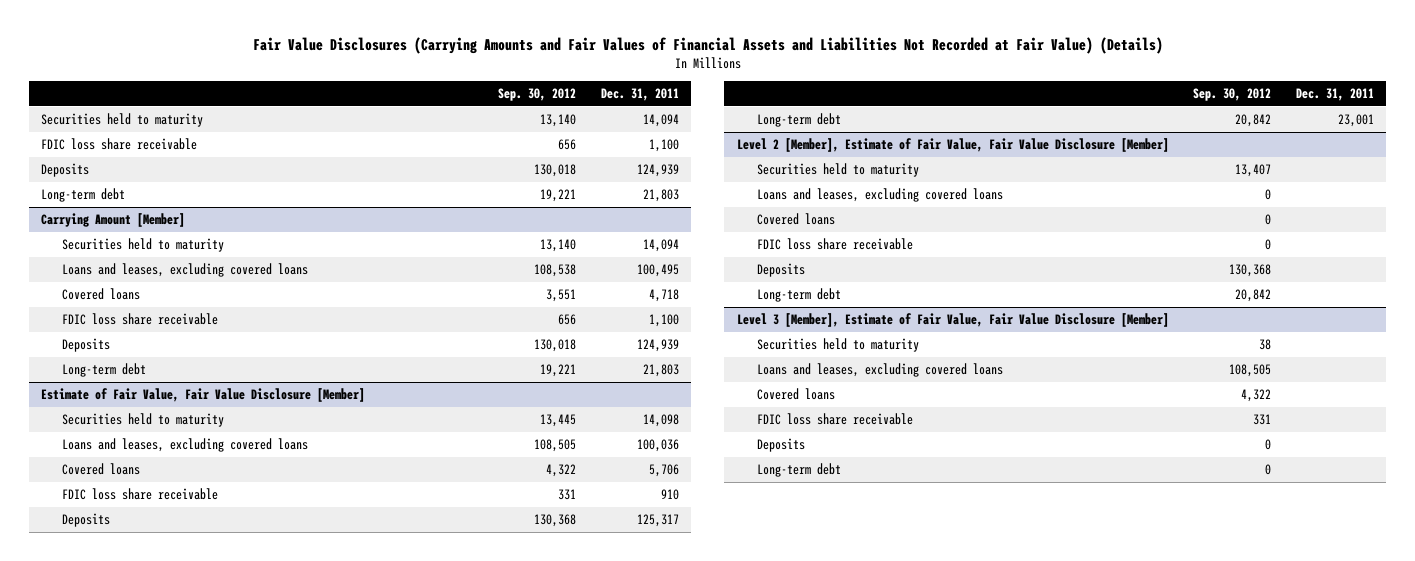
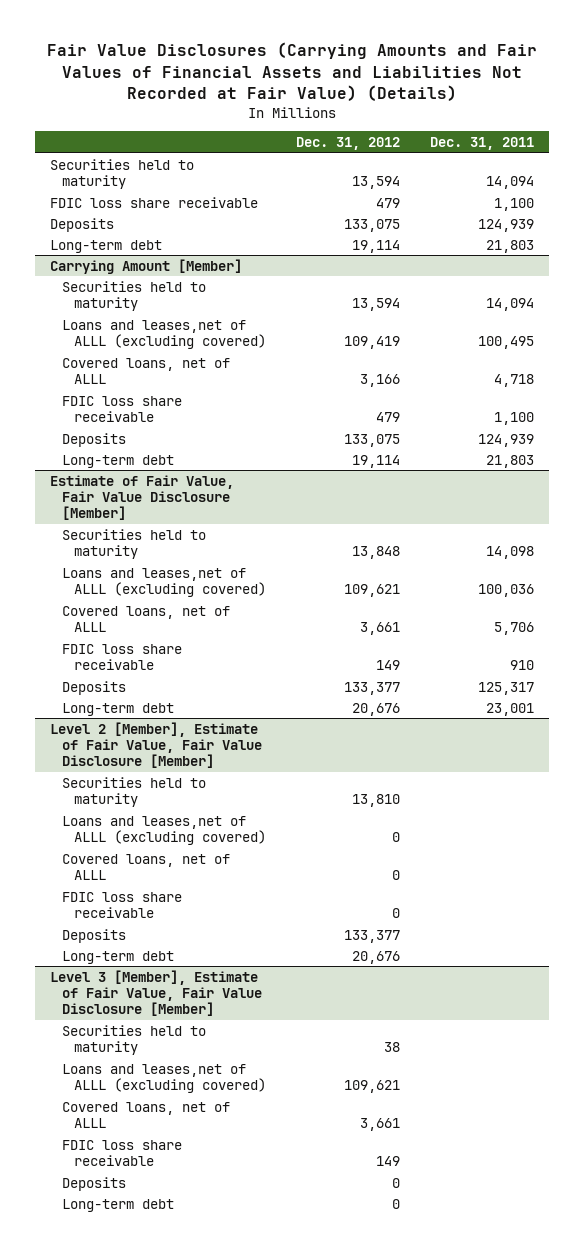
- | Sep. 30, 2012 | Dec. 31, 2011
+ | Dec. 31, 2012 | Dec. 31, 2011
@ Carrying Amount [Member]
- Loans and leases, excluding covered loans | 108,538 | 100,495
- Covered loans | 3,551 | 4,718
+ Loans and leases,net of ALLL (excluding covered) | 109,419 | 100,495
+ Covered loans, net of ALLL | 3,166 | 4,718
@ Estimate of Fair Value, Fair Value Disclosure [Member]
- Loans and leases, excluding covered loans | 108,505 | 100,036
- Covered loans | 4,322 | 5,706
+ Loans and leases,net of ALLL (excluding covered) | 109,621 | 100,036
+ Covered loans, net of ALLL | 3,661 | 5,706
@ Level 2 [Member], Estimate of Fair Value, Fair Value Disclosure [Member]
- Loans and leases, excluding covered loans | 0 |
- Covered loans | 0 |
+ Loans and leases,net of ALLL (excluding covered) | 0 |
+ Covered loans, net of ALLL | 0 |
@ Level 3 [Member], Estimate of Fair Value, Fair Value Disclosure [Member]
- Loans and leases, excluding covered loans | 108,505 |
- Covered loans | 4,322 |
+ Loans and leases,net of ALLL (excluding covered) | 109,621 |
+ Covered loans, net of ALLL | 3,661 |

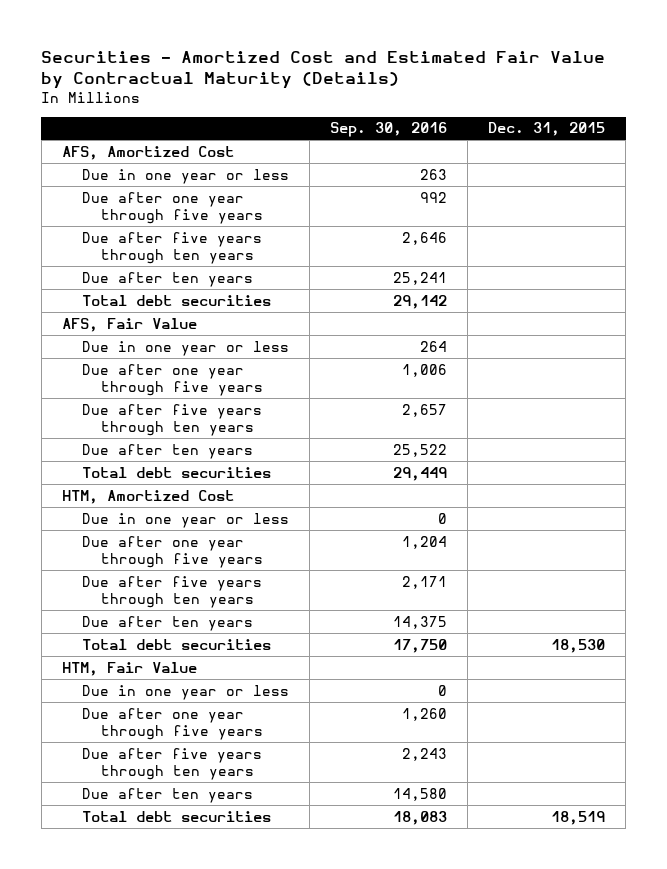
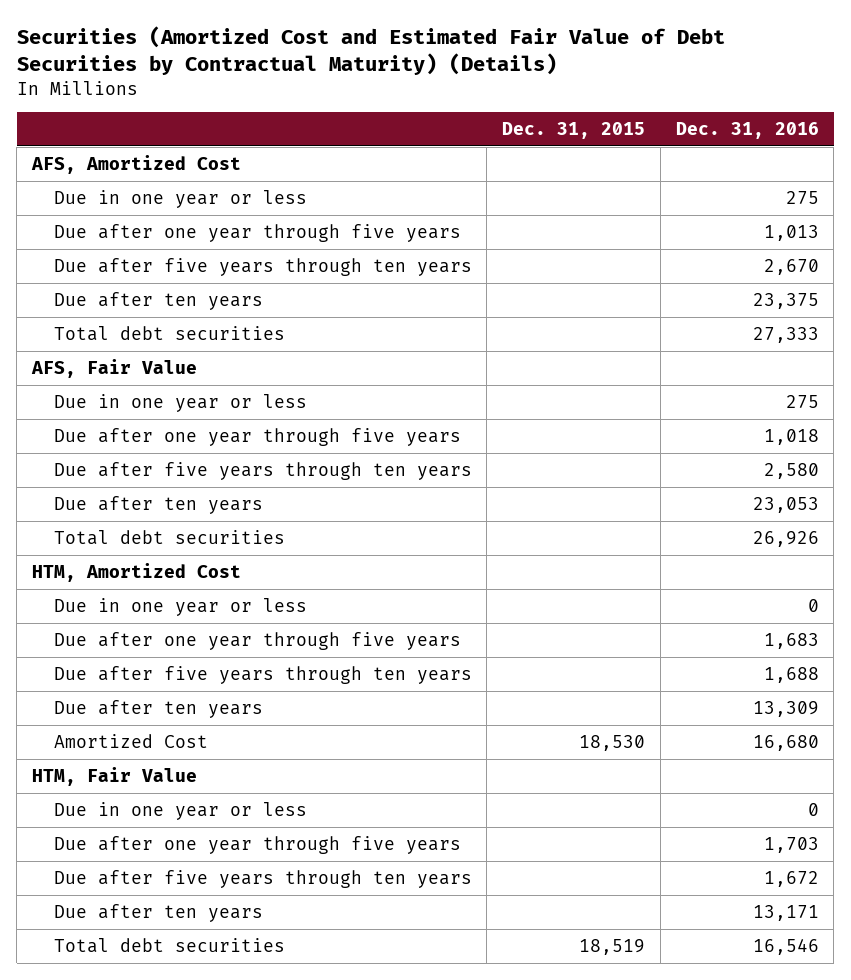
- Securities - Amortized Cost and Estimated Fair Value by Contractual Maturity (Details)
+ Securities (Amortized Cost and Estimated Fair Value of Debt Securities by Contractual Maturity) (Details)
- | Sep. 30, 2016 | Dec. 31, 2015
+ | Dec. 31, 2015 | Dec. 31, 2016
- Total debt securities | 17,750 | 18,530
+ Amortized Cost | 18,530 | 16,680

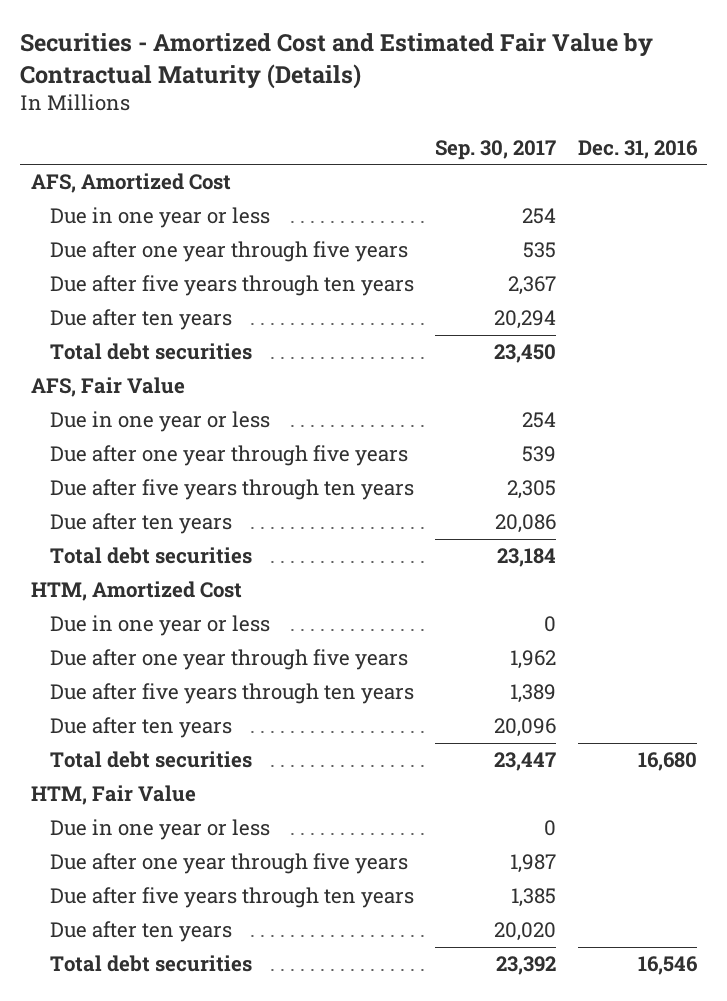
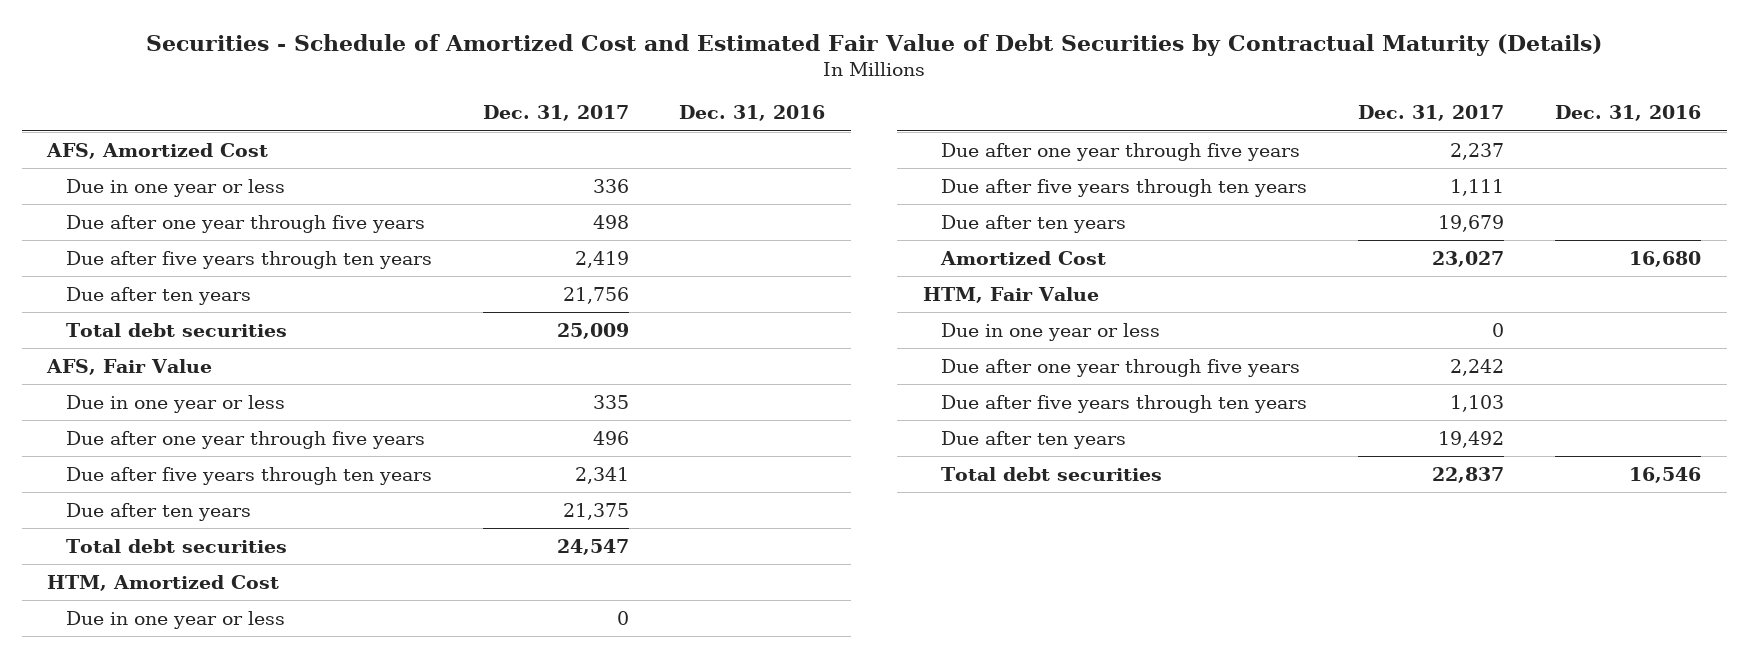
- Securities - Amortized Cost and Estimated Fair Value by Contractual Maturity (Details)
+ Securities - Schedule of Amortized Cost and Estimated Fair Value of Debt Securities by Contractual Maturity (Details)
- | Sep. 30, 2017 | Dec. 31, 2016
+ | Dec. 31, 2017 | Dec. 31, 2016
- Total debt securities | 23,447 | 16,680
+ Amortized Cost | 23,027 | 16,680

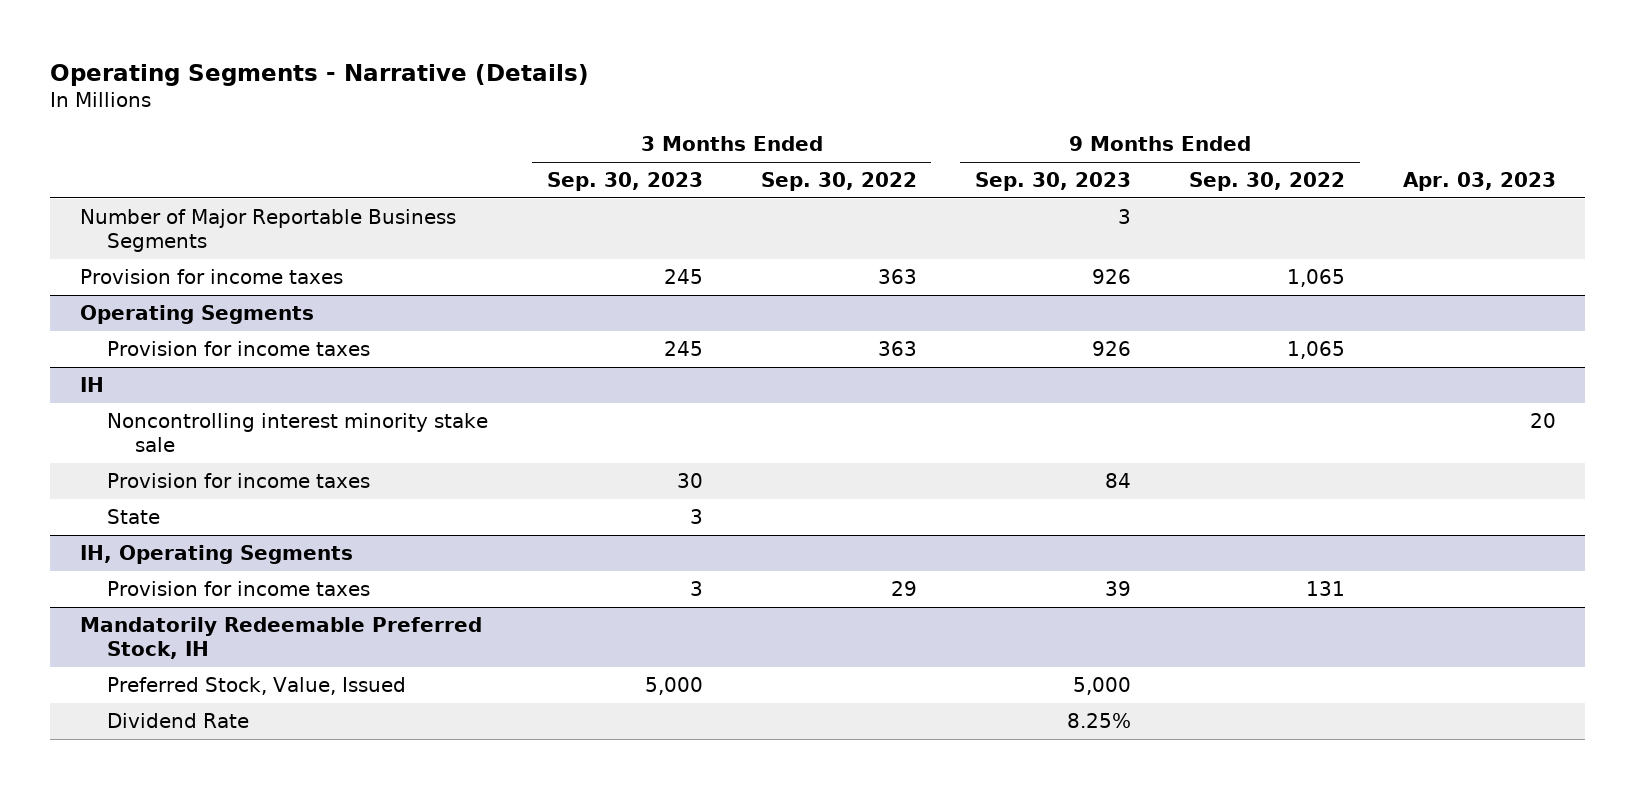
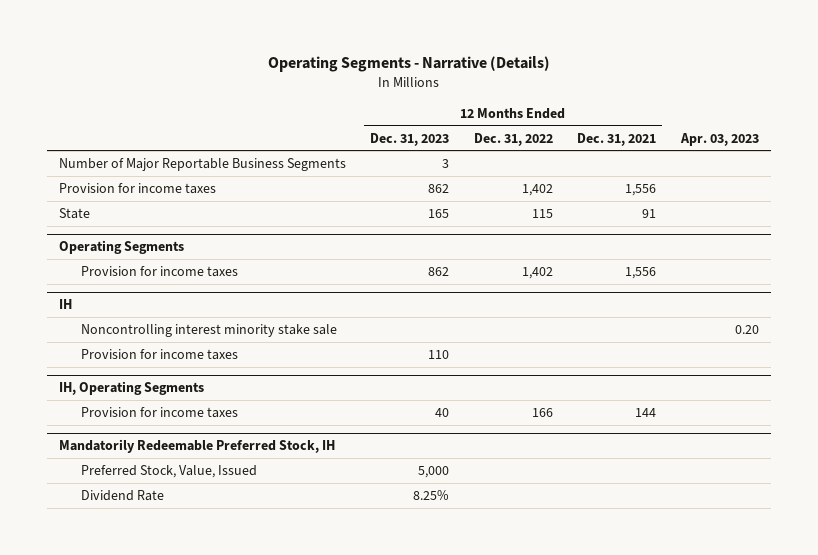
- | 3 Months Ended Sep. 30, 2023 | 3 Months Ended Sep. 30, 2022 | 9 Months Ended Sep. 30, 2023 | 9 Months Ended Sep. 30, 2022 | Apr. 03, 2023
+ | 12 Months Ended Dec. 31, 2023 | 12 Months Ended Dec. 31, 2022 | 12 Months Ended Dec. 31, 2021 | Apr. 03, 2023
+ State | 165 | 115 | 91 |
@ IH
- Noncontrolling interest minority stake sale | | | | | 20
+ Noncontrolling interest minority stake sale | | | | 0.20
- State | 3 | | | |

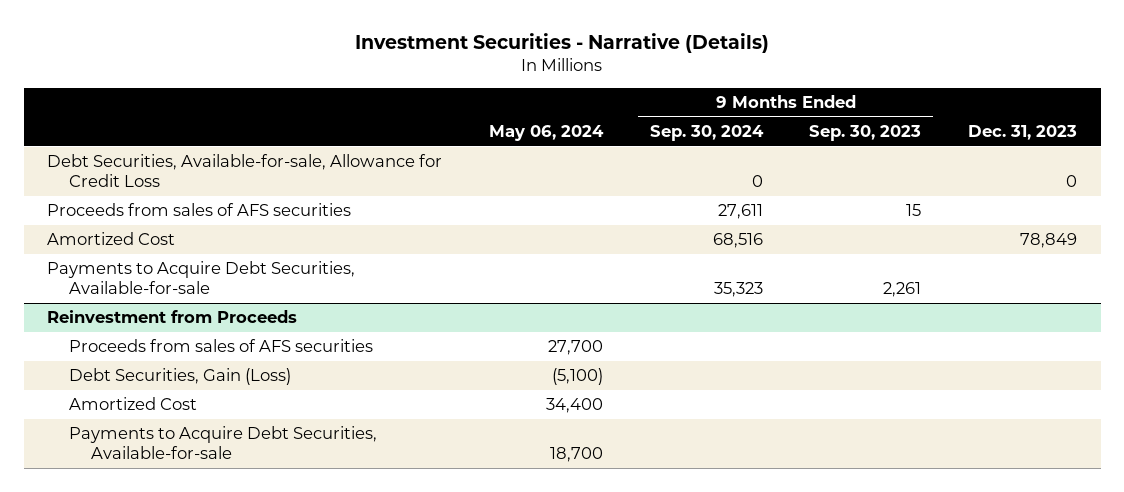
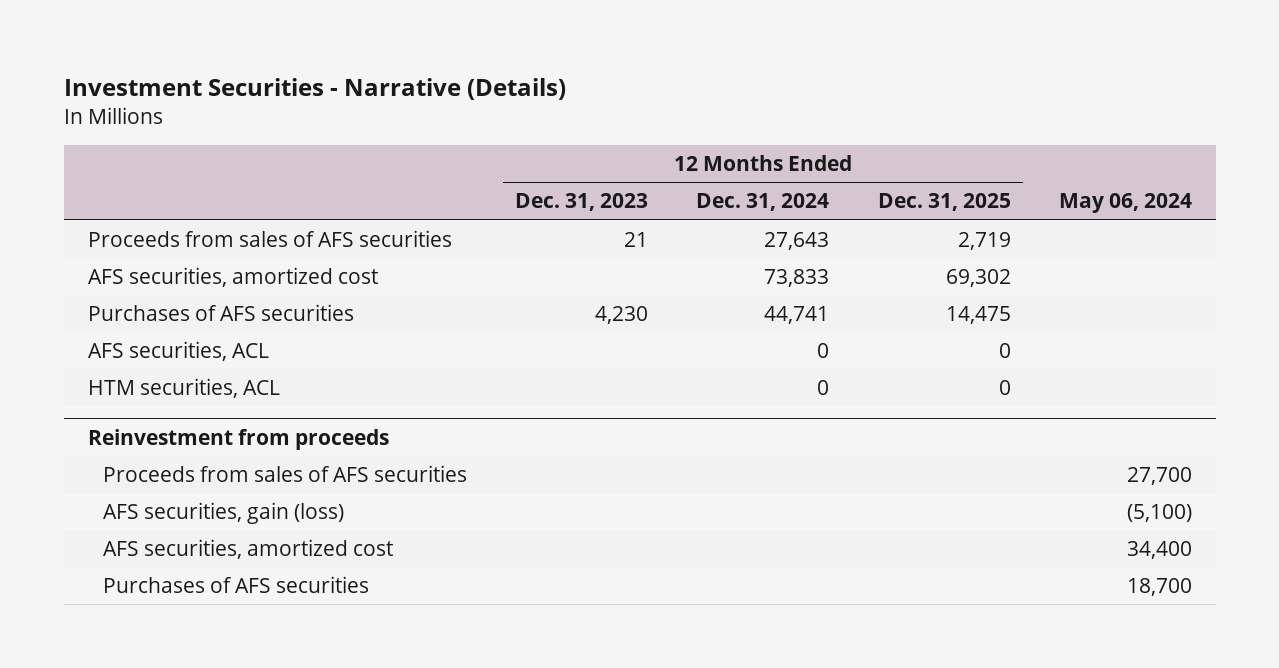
- | May 06, 2024 | 9 Months Ended Sep. 30, 2024 | 9 Months Ended Sep. 30, 2023 | Dec. 31, 2023
+ | 12 Months Ended Dec. 31, 2023 | 12 Months Ended Dec. 31, 2024 | 12 Months Ended Dec. 31, 2025 | May 06, 2024
- Debt Securities, Available-for-sale, Allowance for Credit Loss | | 0 | | 0
- Amortized Cost | | 68,516 | | 78,849
- Payments to Acquire Debt Securities, Available-for-sale | | 35,323 | 2,261 |
- Reinvestment from Proceeds
+ AFS securities, amortized cost | | 73,833 | 69,302 |
+ Purchases of AFS securities | 4,230 | 44,741 | 14,475 |
+ AFS securities, ACL | | 0 | 0 |
+ HTM securities, ACL | | 0 | 0 |
+ Reinvestment from proceeds
- Debt Securities, Gain (Loss) | (5,100) | | |
- Amortized Cost | 34,400 | | |
- Payments to Acquire Debt Securities, Available-for-sale | 18,700 | | |
+ AFS securities, gain (loss) | | | | (5,100)
+ AFS securities, amortized cost | | | | 34,400
+ Purchases of AFS securities | | | | 18,700

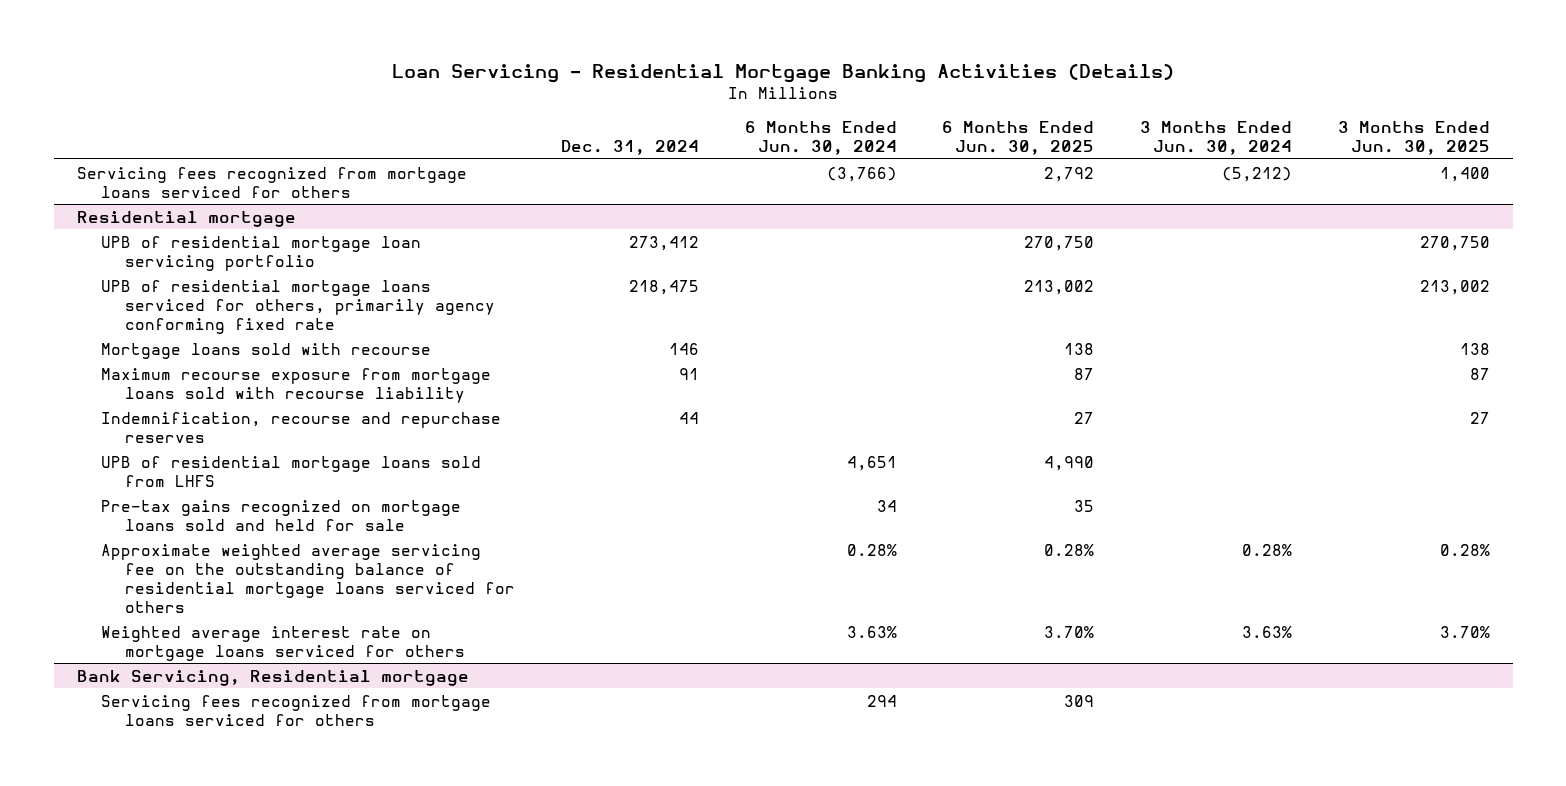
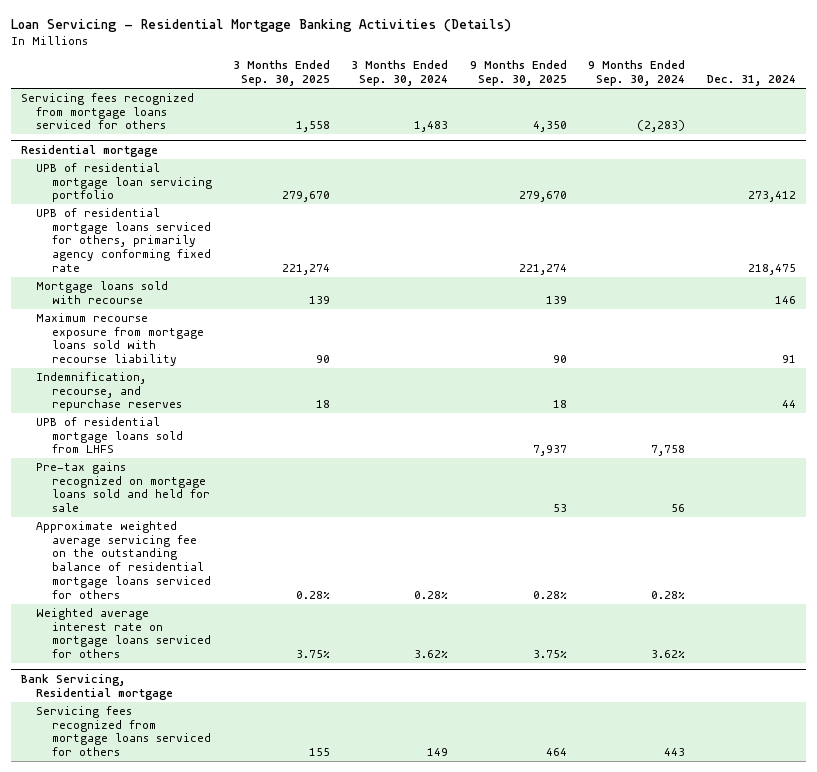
- | Dec. 31, 2024 | 6 Months Ended Jun. 30, 2024 | 6 Months Ended Jun. 30, 2025 | 3 Months Ended Jun. 30, 2024 | 3 Months Ended Jun. 30, 2025
+ | 3 Months Ended Sep. 30, 2025 | 3 Months Ended Sep. 30, 2024 | 9 Months Ended Sep. 30, 2025 | 9 Months Ended Sep. 30, 2024 | Dec. 31, 2024
@ Residential mortgage
- Indemnification, recourse and repurchase reserves | 44 | | 27 | | 27
+ Indemnification, recourse, and repurchase reserves | 18 | | 18 | | 44

